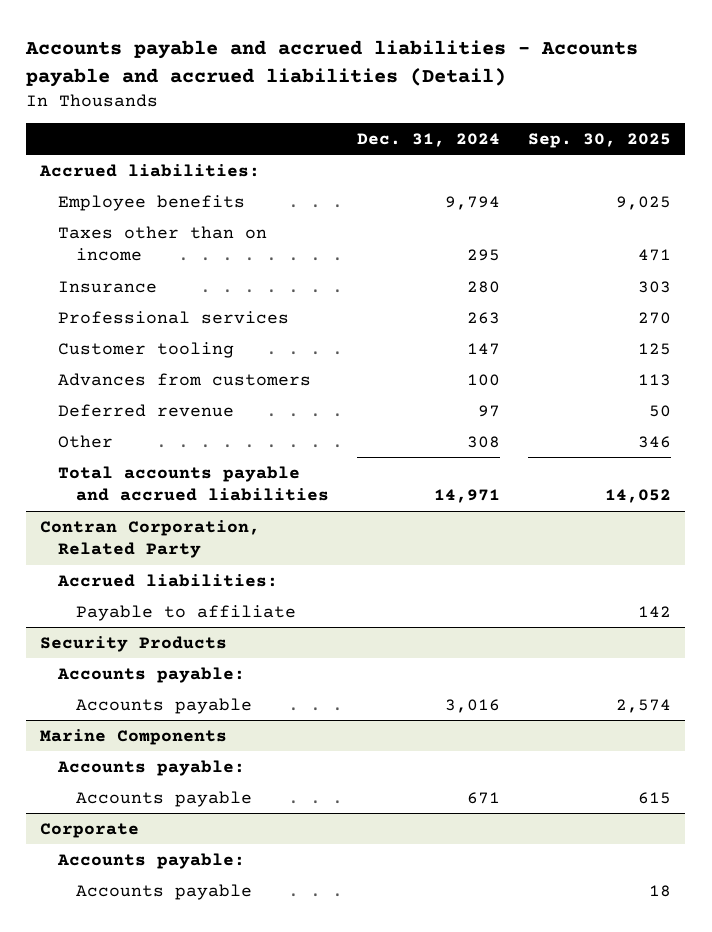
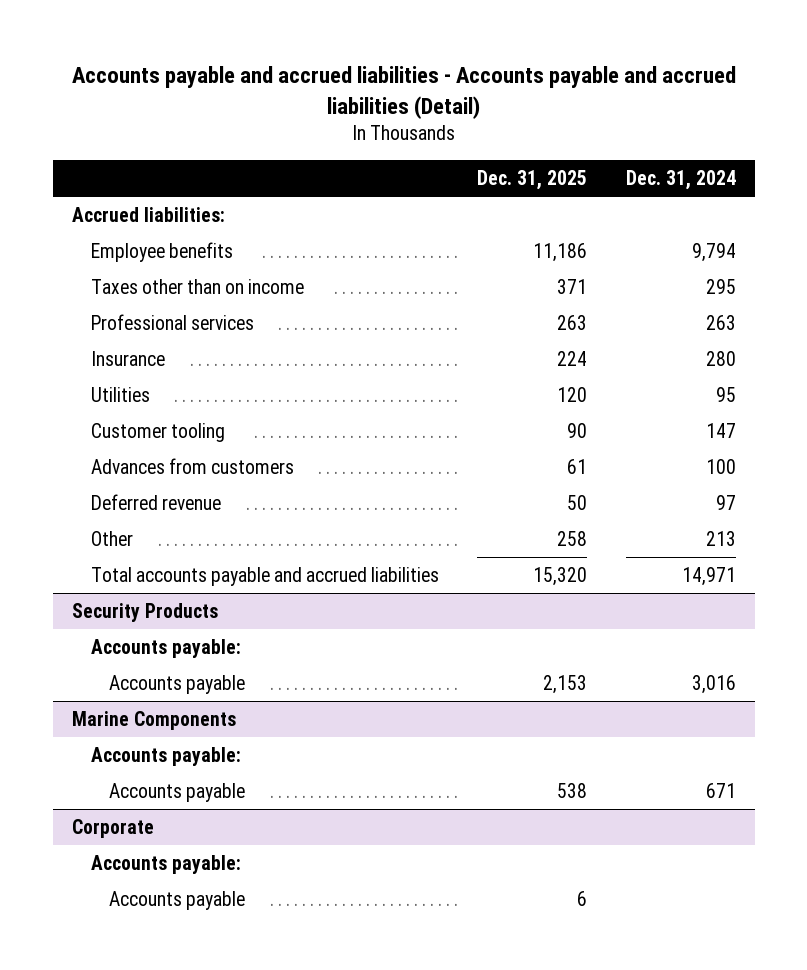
- | Dec. 31, 2024 | Sep. 30, 2025
+ | Dec. 31, 2025 | Dec. 31, 2024
moved down: Insurance | 224 | 280
+ Utilities | 120 | 95
- Other | 308 | 346
+ Other | 258 | 213
- Contran Corporation, Related Party
- Accrued liabilities:
- Payable to affiliate | | 142

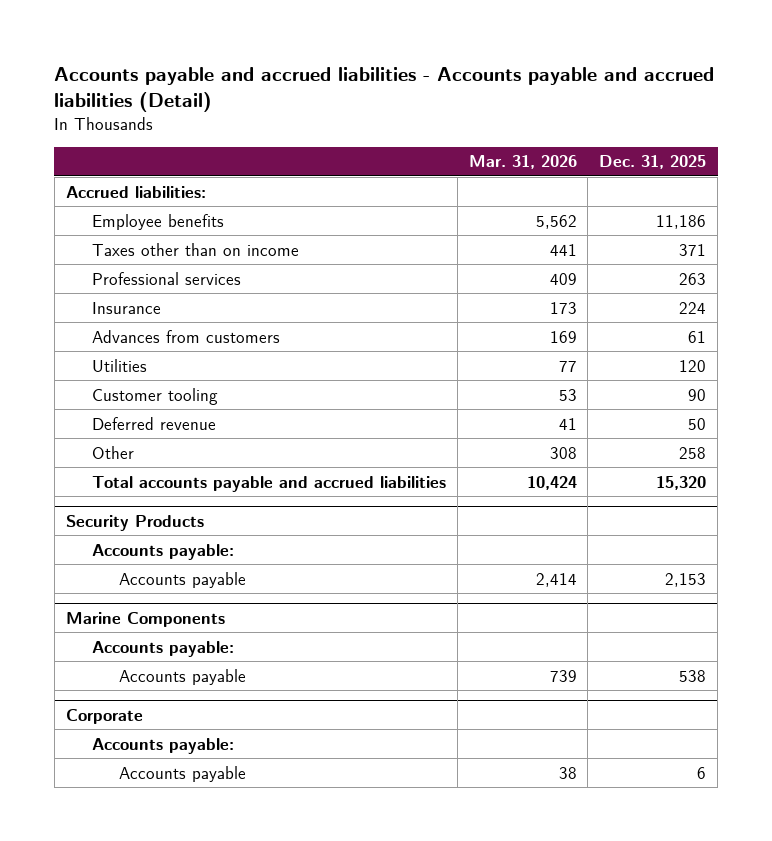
- | Dec. 31, 2025 | Dec. 31, 2024
+ | Mar. 31, 2026 | Dec. 31, 2025
moved up: Advances from customers | 169 | 61

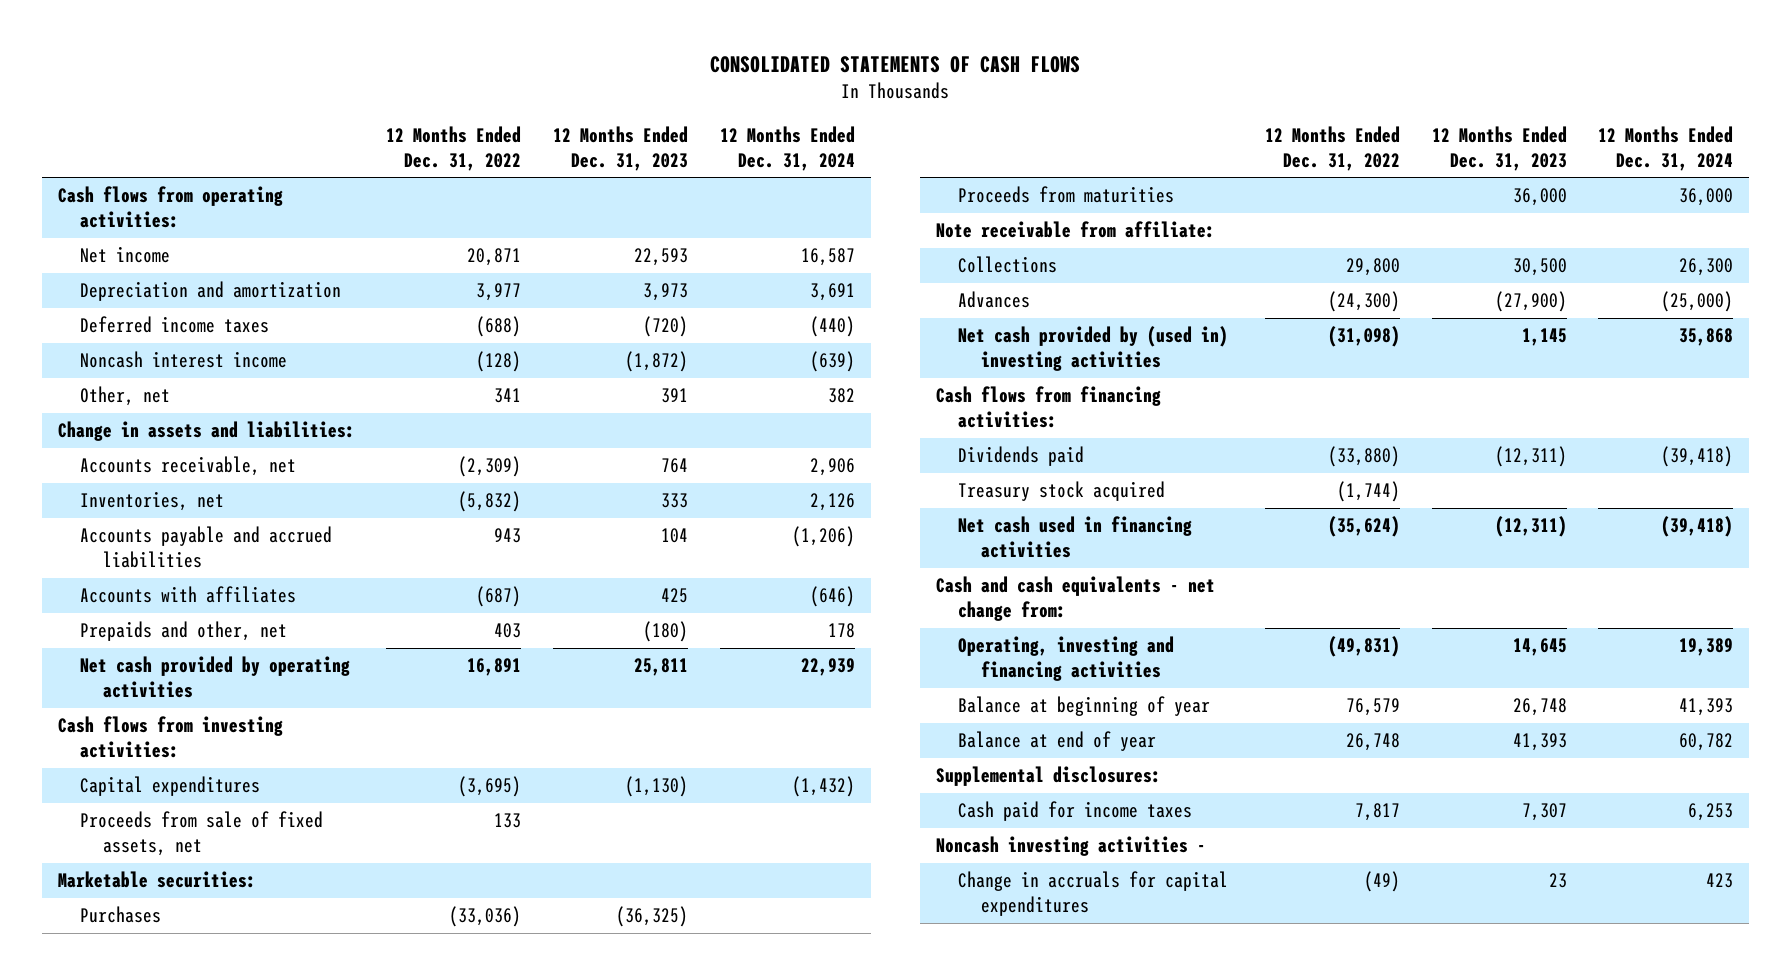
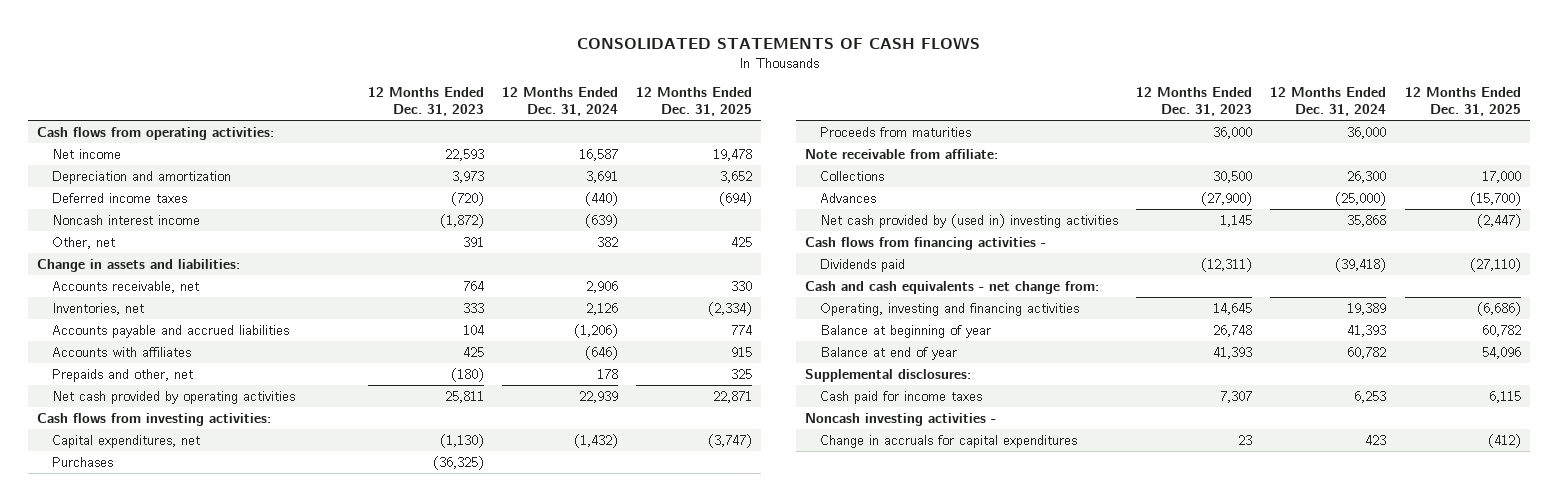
- | 12 Months Ended Dec. 31, 2022 | 12 Months Ended Dec. 31, 2023 | 12 Months Ended Dec. 31, 2024
+ | 12 Months Ended Dec. 31, 2023 | 12 Months Ended Dec. 31, 2024 | 12 Months Ended Dec. 31, 2025
- Capital expenditures | (3,695) | (1,130) | (1,432)
- Proceeds from sale of fixed assets, net | 133 | |
- Marketable securities:
+ Capital expenditures, net | (1,130) | (1,432) | (3,747)
- Cash flows from financing activities:
+ Cash flows from financing activities -
- Treasury stock acquired | (1,744) | |
- Net cash used in financing activities | (35,624) | (12,311) | (39,418)

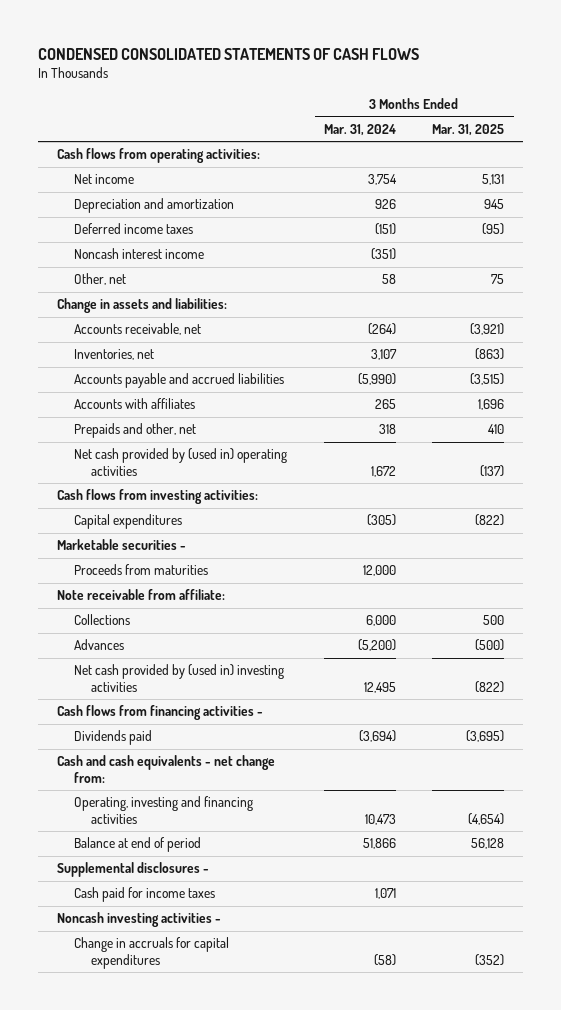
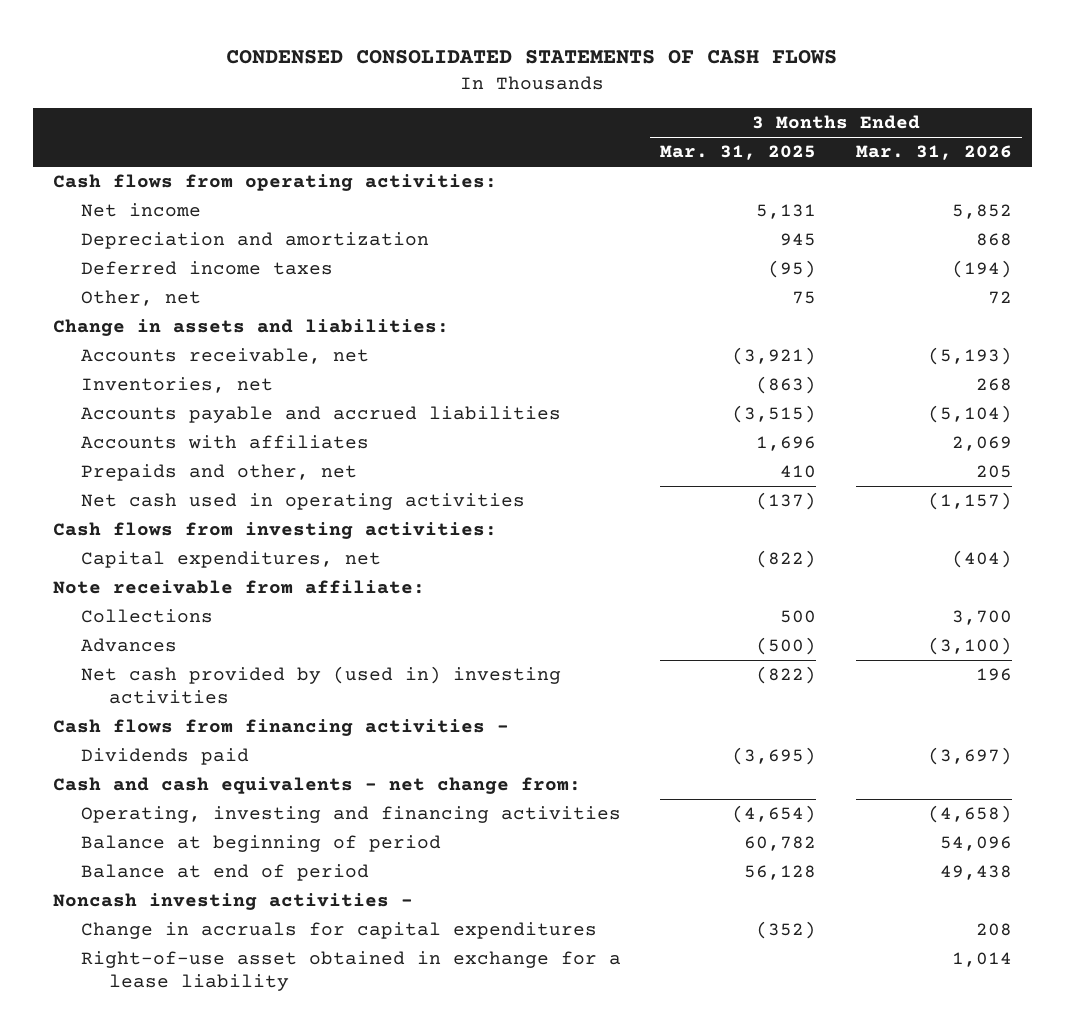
- | 3 Months Ended Mar. 31, 2024 | 3 Months Ended Mar. 31, 2025
+ | 3 Months Ended Mar. 31, 2025 | 3 Months Ended Mar. 31, 2026
- Noncash interest income | (351) |
- Net cash provided by (used in) operating activities | 1,672 | (137)
+ Net cash used in operating activities | (137) | (1,157)
- Capital expenditures | (305) | (822)
- Marketable securities -
- Proceeds from maturities | 12,000 |
+ Capital expenditures, net | (822) | (404)
+ Balance at beginning of period | 60,782 | 54,096
- Supplemental disclosures -
- Cash paid for income taxes | 1,071 |
+ Right-of-use asset obtained in exchange for a lease liability | | 1,014

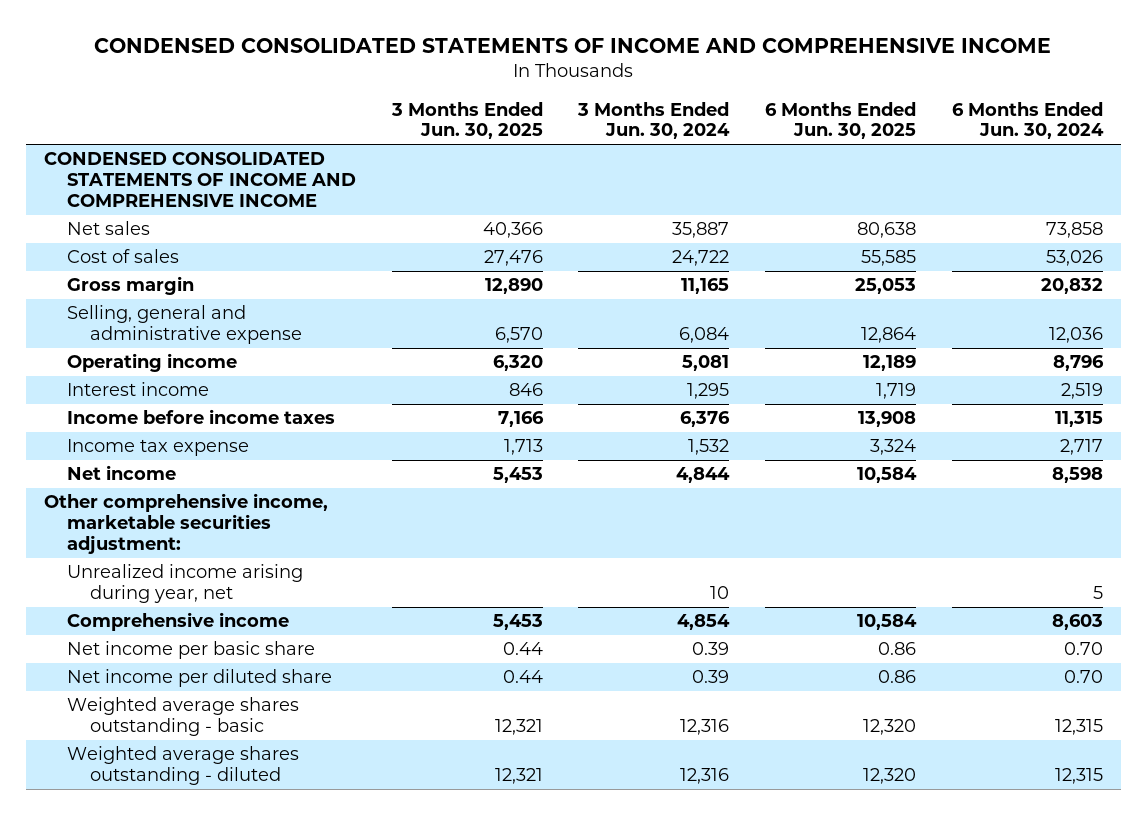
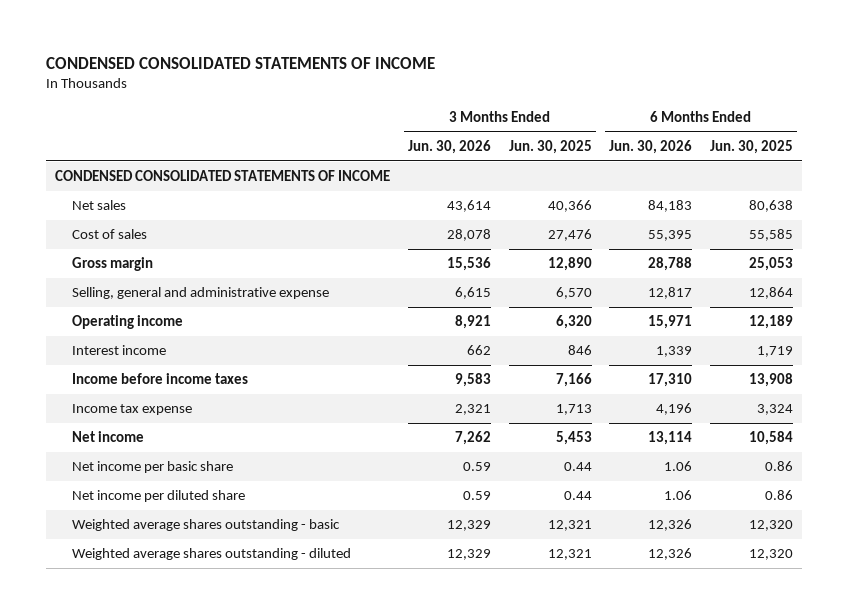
- CONDENSED CONSOLIDATED STATEMENTS OF INCOME AND COMPREHENSIVE INCOME
+ CONDENSED CONSOLIDATED STATEMENTS OF INCOME
- | 3 Months Ended Jun. 30, 2025 | 3 Months Ended Jun. 30, 2024 | 6 Months Ended Jun. 30, 2025 | 6 Months Ended Jun. 30, 2024
+ | 3 Months Ended Jun. 30, 2026 | 3 Months Ended Jun. 30, 2025 | 6 Months Ended Jun. 30, 2026 | 6 Months Ended Jun. 30, 2025
- CONDENSED CONSOLIDATED STATEMENTS OF INCOME AND COMPREHENSIVE INCOME
+ CONDENSED CONSOLIDATED STATEMENTS OF INCOME
- Other comprehensive income, marketable securities adjustment:
- Unrealized income arising during year, net | | 10 | | 5
- Comprehensive income | 5,453 | 4,854 | 10,584 | 8,603

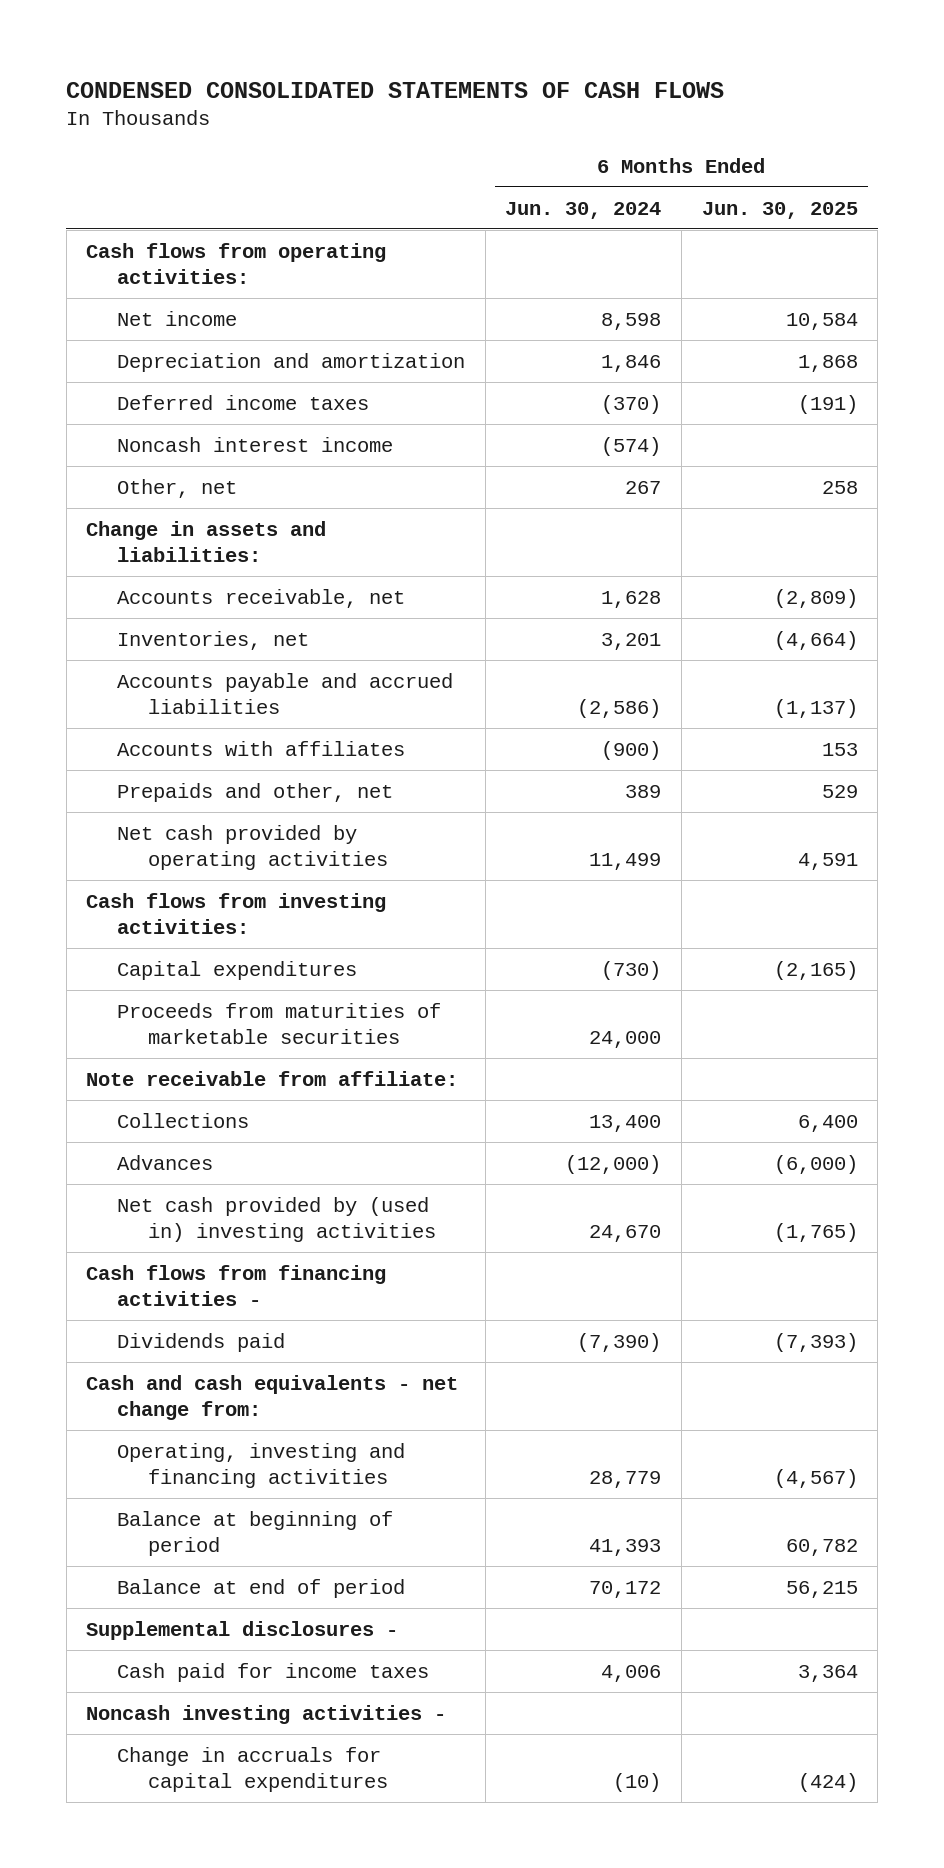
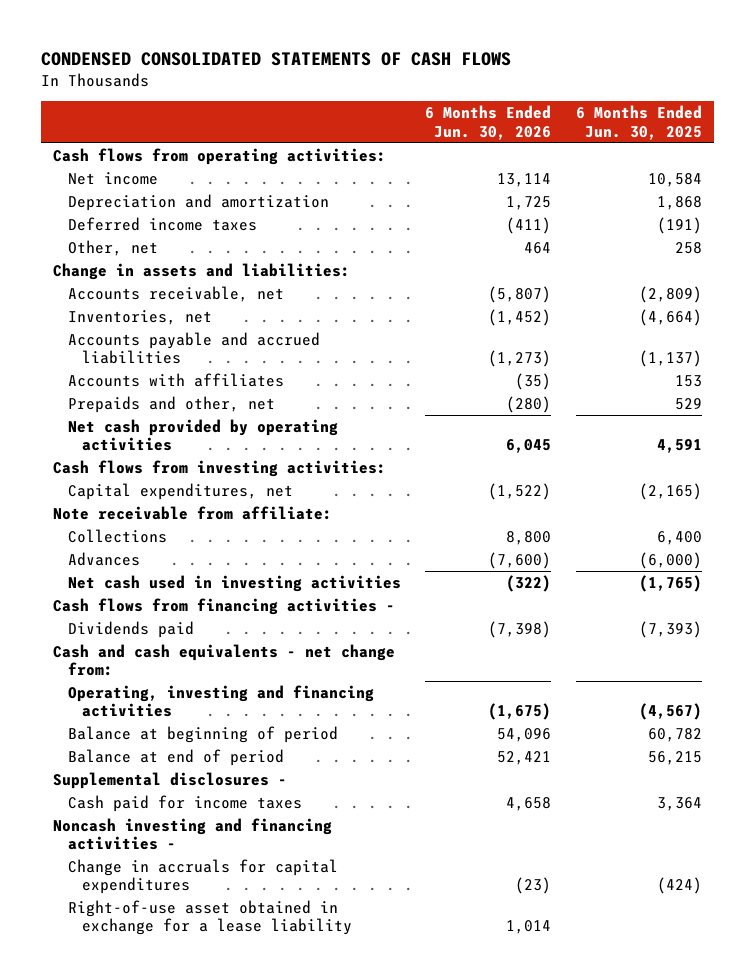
- | 6 Months Ended Jun. 30, 2024 | 6 Months Ended Jun. 30, 2025
+ | 6 Months Ended Jun. 30, 2026 | 6 Months Ended Jun. 30, 2025
- Noncash interest income | (574) |
- Capital expenditures | (730) | (2,165)
- Proceeds from maturities of marketable securities | 24,000 |
+ Capital expenditures, net | (1,522) | (2,165)
- Net cash provided by (used in) investing activities | 24,670 | (1,765)
+ Net cash used in investing activities | (322) | (1,765)
- Noncash investing activities -
+ Noncash investing and financing activities -
+ Right-of-use asset obtained in exchange for a lease liability | 1,014 |

